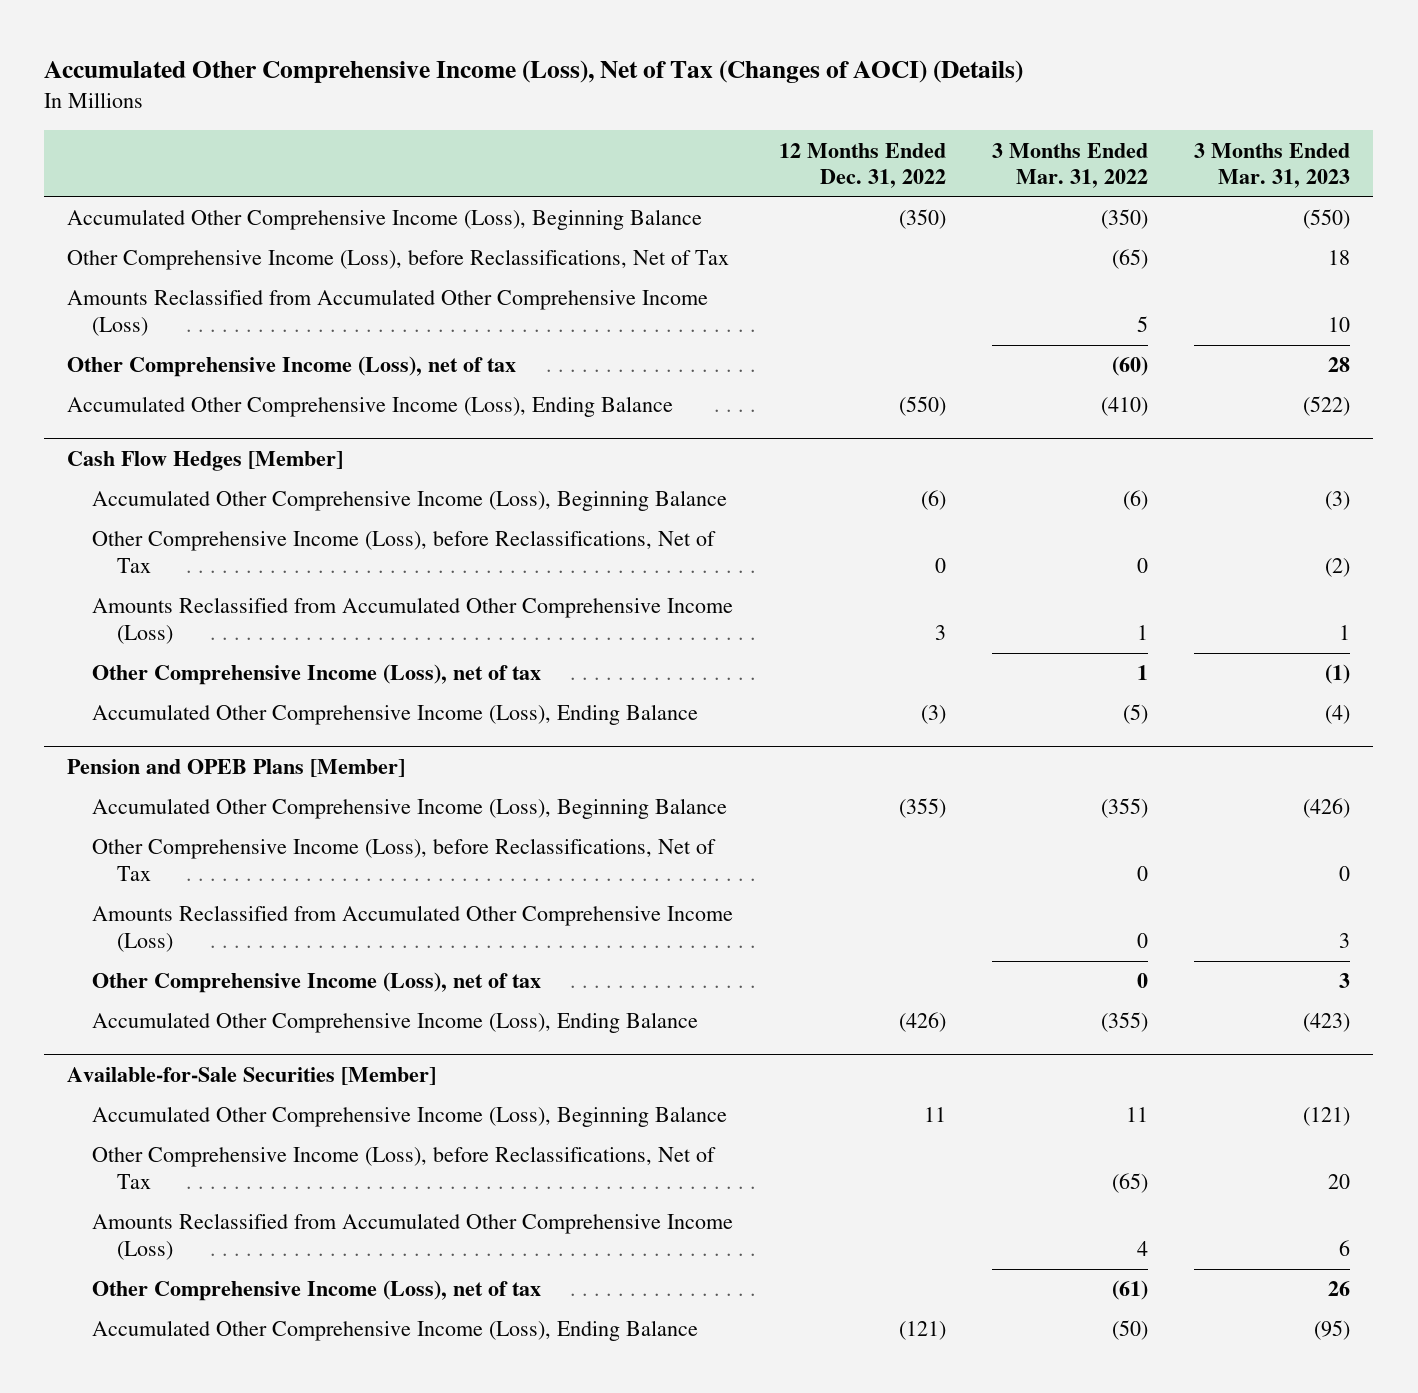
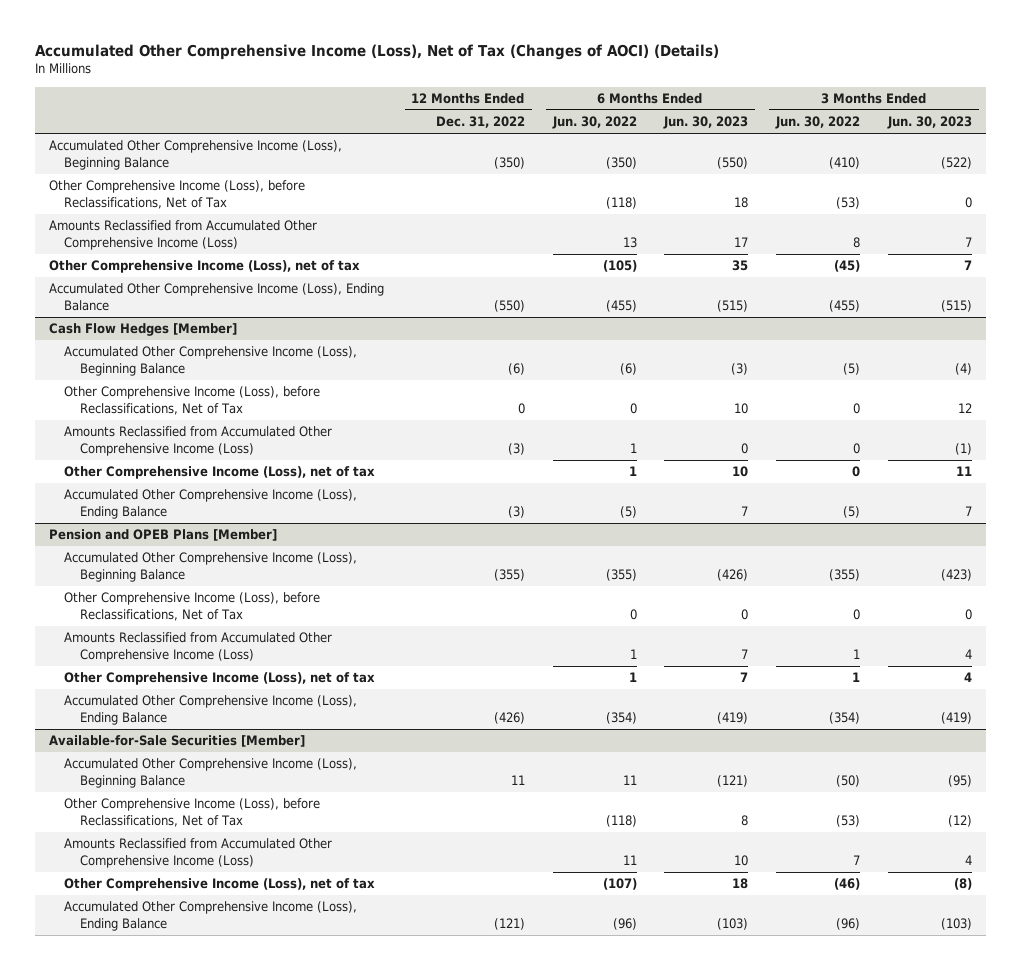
- | 12 Months Ended Dec. 31, 2022 | 3 Months Ended Mar. 31, 2022 | 3 Months Ended Mar. 31, 2023
+ | 12 Months Ended Dec. 31, 2022 | 6 Months Ended Jun. 30, 2022 | 6 Months Ended Jun. 30, 2023 | 3 Months Ended Jun. 30, 2022 | 3 Months Ended Jun. 30, 2023
@ Cash Flow Hedges [Member]
- Amounts Reclassified from Accumulated Other Comprehensive Income (Loss) | 3 | 1 | 1
+ Amounts Reclassified from Accumulated Other Comprehensive Income (Loss) | (3) | 1 | 0 | 0 | (1)

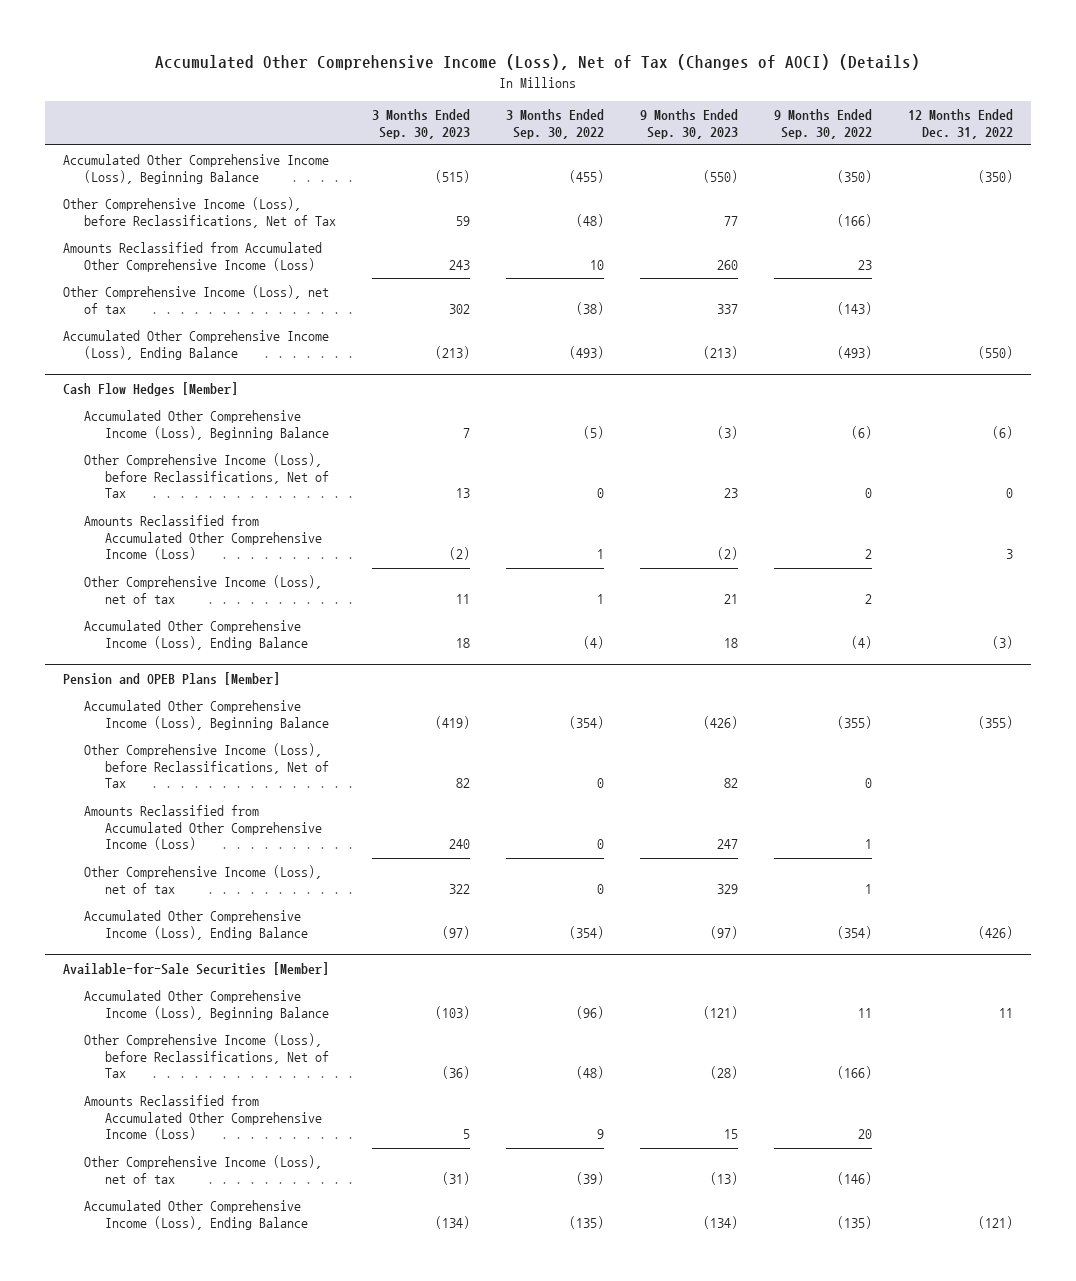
- | 12 Months Ended Dec. 31, 2022 | 6 Months Ended Jun. 30, 2022 | 6 Months Ended Jun. 30, 2023 | 3 Months Ended Jun. 30, 2022 | 3 Months Ended Jun. 30, 2023
+ | 3 Months Ended Sep. 30, 2023 | 3 Months Ended Sep. 30, 2022 | 9 Months Ended Sep. 30, 2023 | 9 Months Ended Sep. 30, 2022 | 12 Months Ended Dec. 31, 2022
@ Cash Flow Hedges [Member]
- Amounts Reclassified from Accumulated Other Comprehensive Income (Loss) | (3) | 1 | 0 | 0 | (1)
+ Amounts Reclassified from Accumulated Other Comprehensive Income (Loss) | (2) | 1 | (2) | 2 | 3

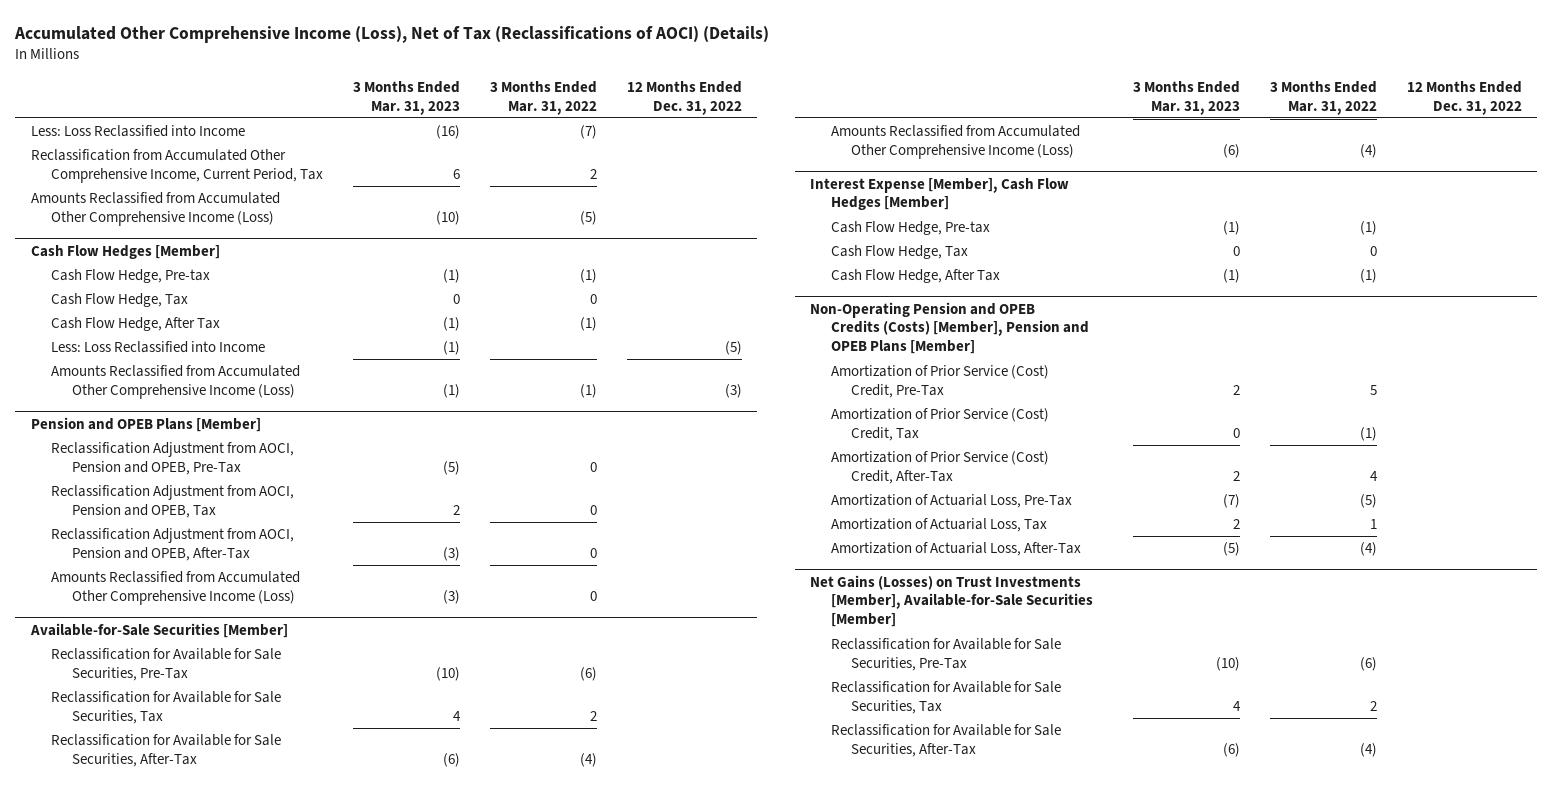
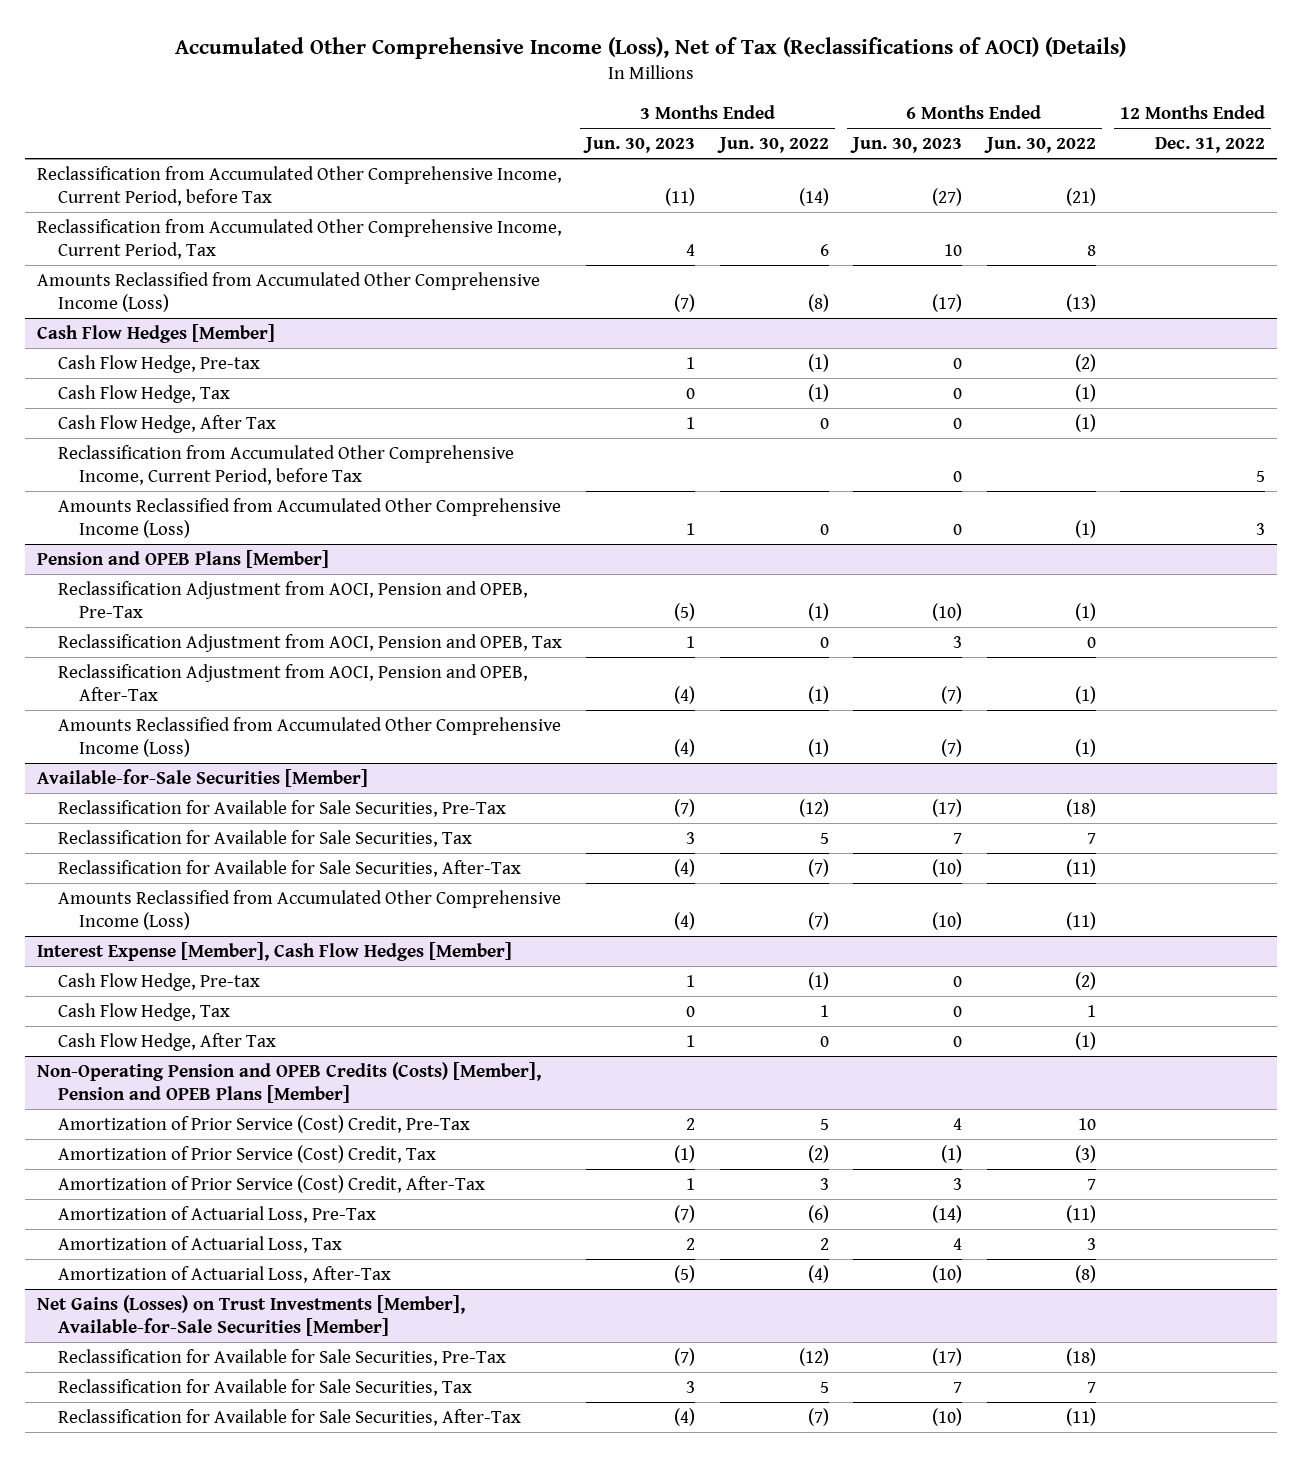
- | 3 Months Ended Mar. 31, 2023 | 3 Months Ended Mar. 31, 2022 | 12 Months Ended Dec. 31, 2022
+ | 3 Months Ended Jun. 30, 2023 | 3 Months Ended Jun. 30, 2022 | 6 Months Ended Jun. 30, 2023 | 6 Months Ended Jun. 30, 2022 | 12 Months Ended Dec. 31, 2022
- Less: Loss Reclassified into Income | (16) | (7) |
+ Reclassification from Accumulated Other Comprehensive Income, Current Period, before Tax | (11) | (14) | (27) | (21) |
@ Cash Flow Hedges [Member]
- Less: Loss Reclassified into Income | (1) | | (5)
- Amounts Reclassified from Accumulated Other Comprehensive Income (Loss) | (1) | (1) | (3)
+ Reclassification from Accumulated Other Comprehensive Income, Current Period, before Tax | | | 0 | | 5
+ Amounts Reclassified from Accumulated Other Comprehensive Income (Loss) | 1 | 0 | 0 | (1) | 3

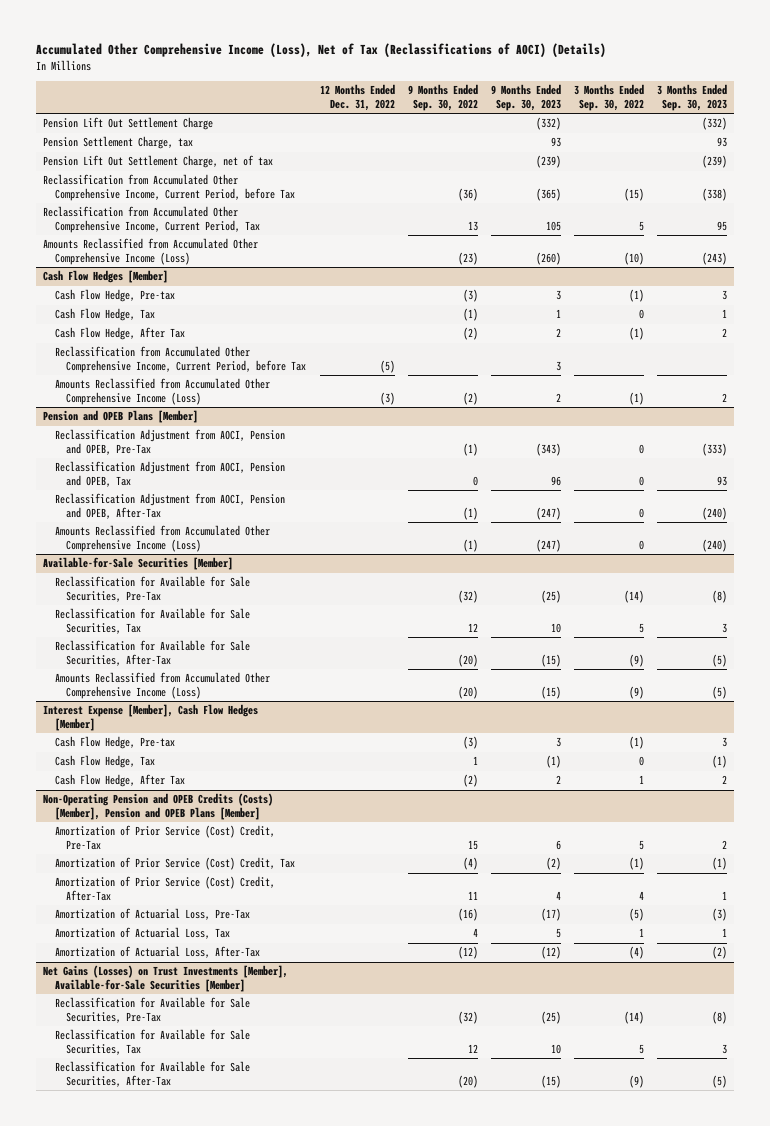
- | 3 Months Ended Jun. 30, 2023 | 3 Months Ended Jun. 30, 2022 | 6 Months Ended Jun. 30, 2023 | 6 Months Ended Jun. 30, 2022 | 12 Months Ended Dec. 31, 2022
+ | 12 Months Ended Dec. 31, 2022 | 9 Months Ended Sep. 30, 2022 | 9 Months Ended Sep. 30, 2023 | 3 Months Ended Sep. 30, 2022 | 3 Months Ended Sep. 30, 2023
+ Pension Lift Out Settlement Charge | | | (332) | | (332)
+ Pension Settlement Charge, tax | | | 93 | | 93
+ Pension Lift Out Settlement Charge, net of tax | | | (239) | | (239)
@ Cash Flow Hedges [Member]
- Reclassification from Accumulated Other Comprehensive Income, Current Period, before Tax | | | 0 | | 5
- Amounts Reclassified from Accumulated Other Comprehensive Income (Loss) | 1 | 0 | 0 | (1) | 3
+ Reclassification from Accumulated Other Comprehensive Income, Current Period, before Tax | (5) | | 3 | |
+ Amounts Reclassified from Accumulated Other Comprehensive Income (Loss) | (3) | (2) | 2 | (1) | 2

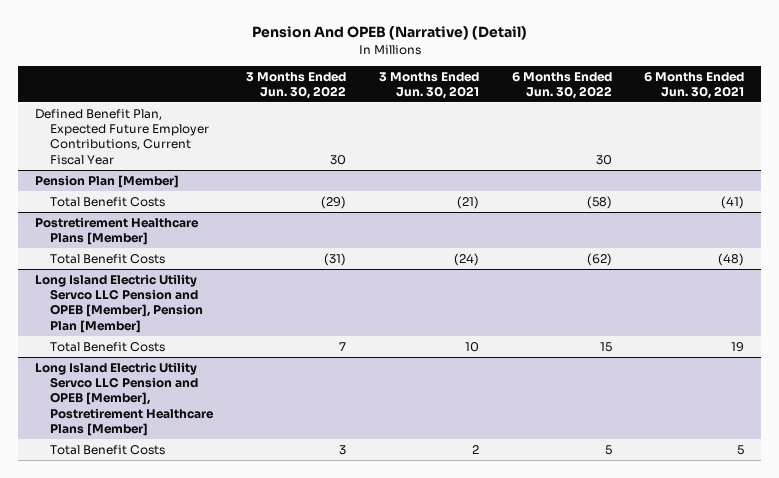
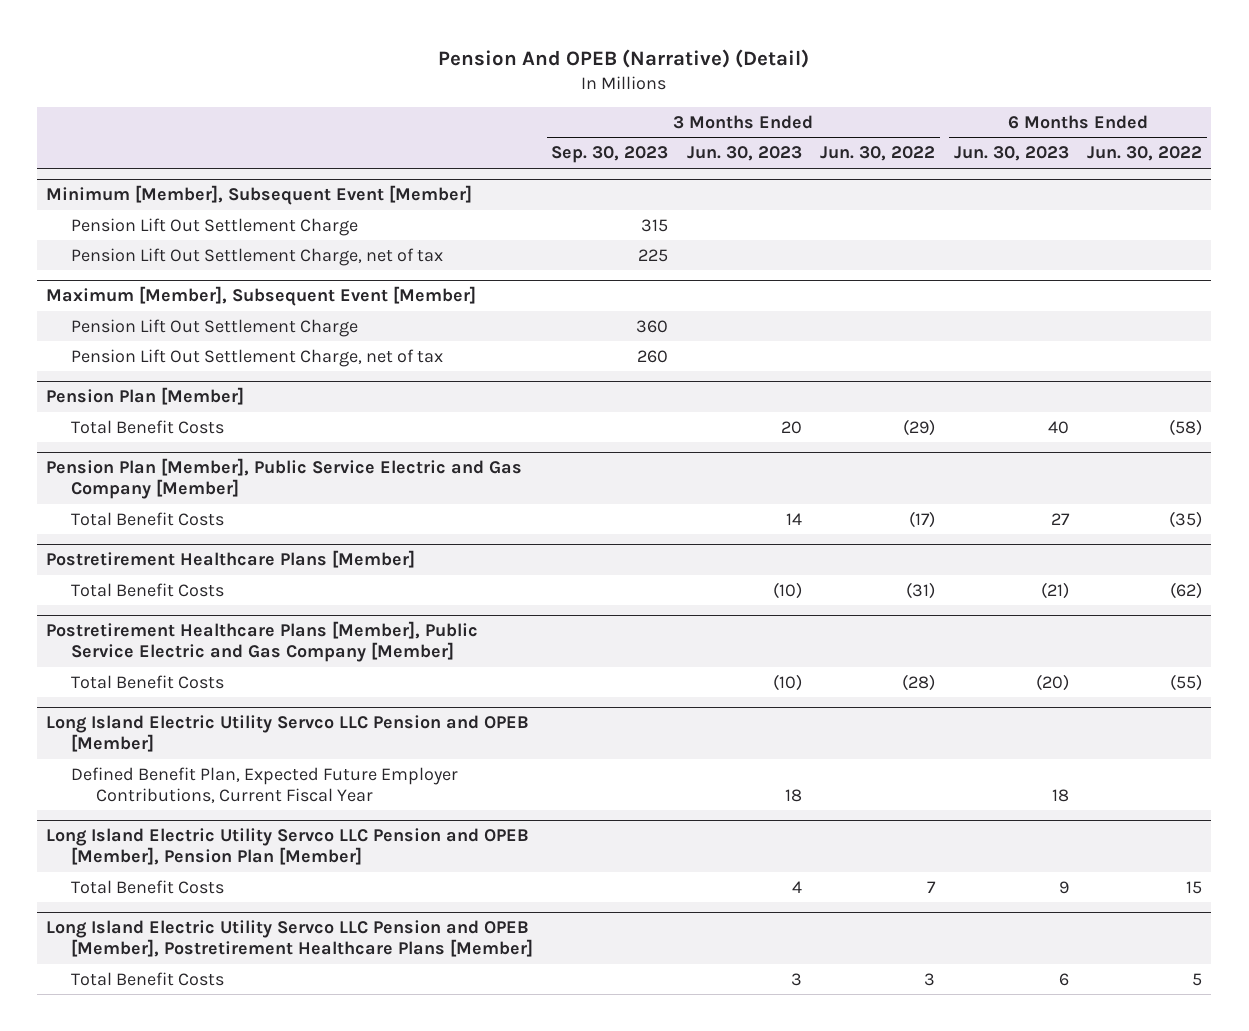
- | 3 Months Ended Jun. 30, 2022 | 3 Months Ended Jun. 30, 2021 | 6 Months Ended Jun. 30, 2022 | 6 Months Ended Jun. 30, 2021
+ | 3 Months Ended Sep. 30, 2023 | 3 Months Ended Jun. 30, 2023 | 3 Months Ended Jun. 30, 2022 | 6 Months Ended Jun. 30, 2023 | 6 Months Ended Jun. 30, 2022
- Defined Benefit Plan, Expected Future Employer Contributions, Current Fiscal Year | 30 | | 30 |
+ Minimum [Member], Subsequent Event [Member]
+ Pension Lift Out Settlement Charge | 315 | | | |
+ Pension Lift Out Settlement Charge, net of tax | 225 | | | |
+ Maximum [Member], Subsequent Event [Member]
+ Pension Lift Out Settlement Charge | 360 | | | |
+ Pension Lift Out Settlement Charge, net of tax | 260 | | | |
+ Pension Plan [Member], Public Service Electric and Gas Company [Member]
+ Total Benefit Costs | | 14 | (17) | 27 | (35)
+ Postretirement Healthcare Plans [Member], Public Service Electric and Gas Company [Member]
+ Total Benefit Costs | | (10) | (28) | (20) | (55)
+ Long Island Electric Utility Servco LLC Pension and OPEB [Member]
+ Defined Benefit Plan, Expected Future Employer Contributions, Current Fiscal Year | | 18 | | 18 |

